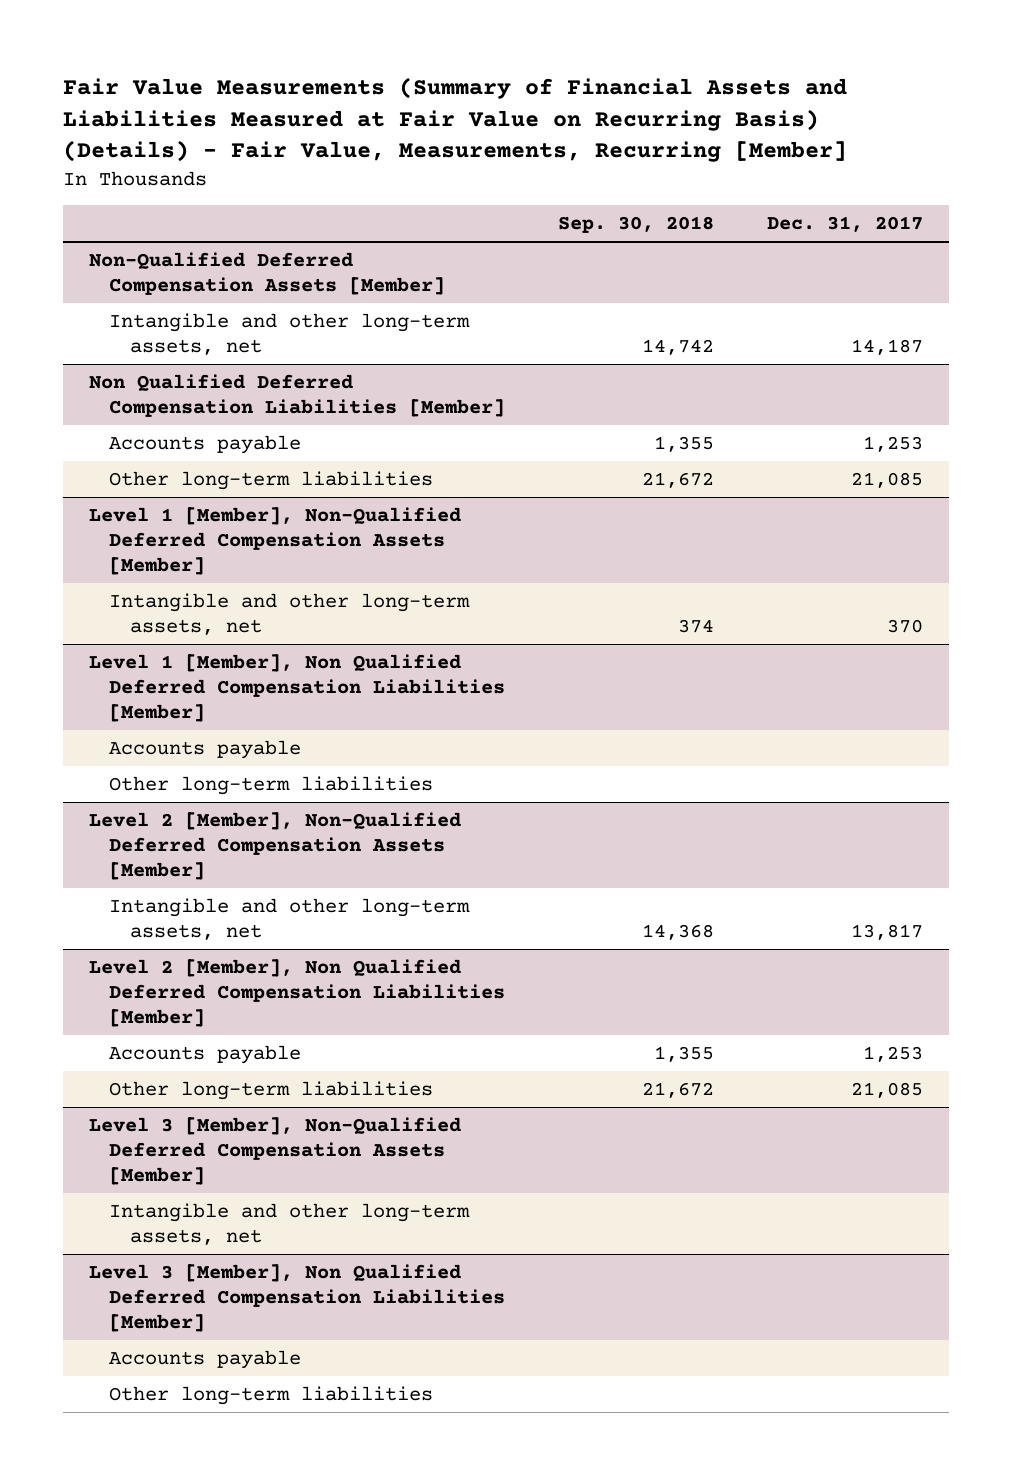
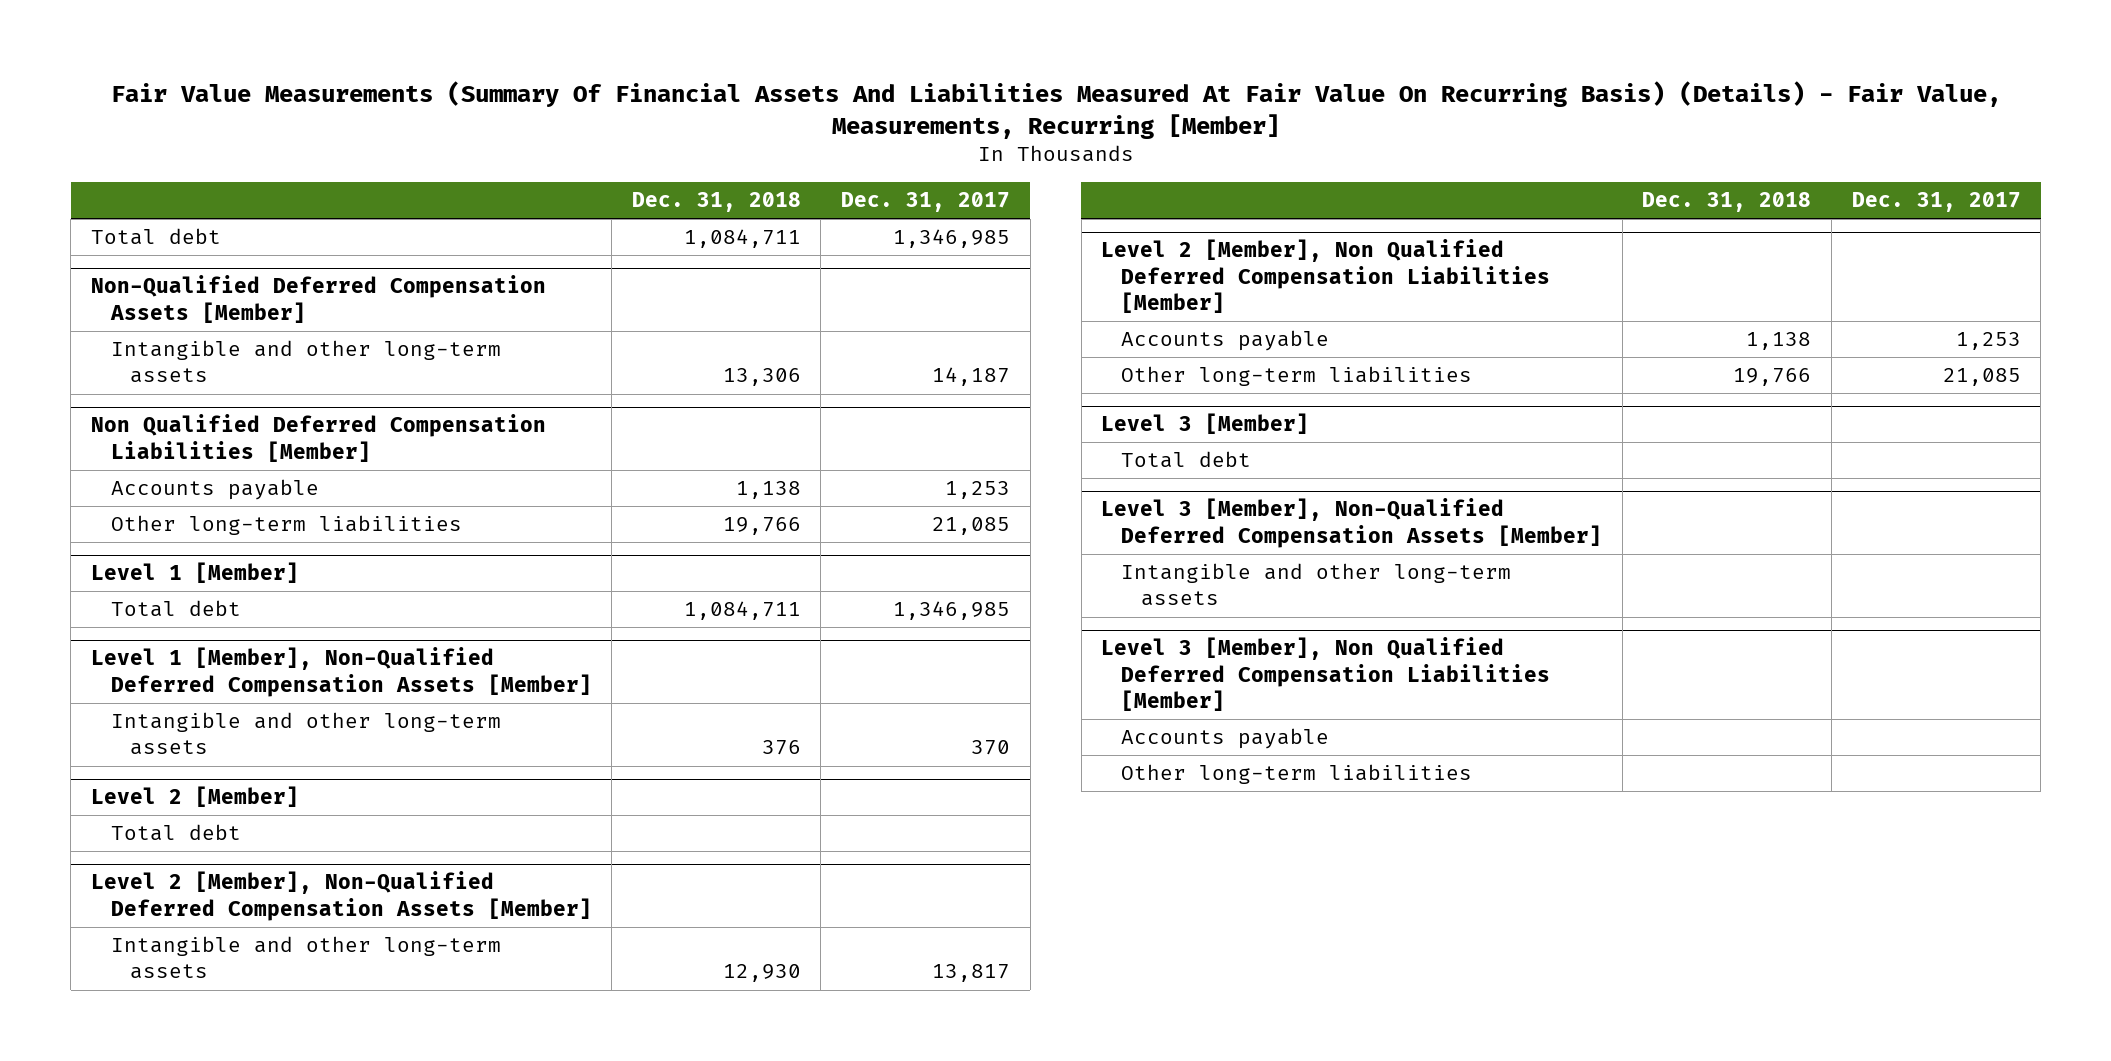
- Fair Value Measurements (Summary of Financial Assets and Liabilities Measured at Fair Value on Recurring Basis) (Details) - Fair Value, Measurements, Recurring [Member]
+ Fair Value Measurements (Summary Of Financial Assets And Liabilities Measured At Fair Value On Recurring Basis) (Details) - Fair Value, Measurements, Recurring [Member]
- | Sep. 30, 2018 | Dec. 31, 2017
+ | Dec. 31, 2018 | Dec. 31, 2017
+ Total debt | 1,084,711 | 1,346,985
@ Non-Qualified Deferred Compensation Assets [Member]
- Intangible and other long-term assets, net | 14,742 | 14,187
+ Intangible and other long-term assets | 13,306 | 14,187
+ Level 1 [Member]
+ Total debt | 1,084,711 | 1,346,985
@ Level 1 [Member], Non-Qualified Deferred Compensation Assets [Member]
- Intangible and other long-term assets, net | 374 | 370
- Level 1 [Member], Non Qualified Deferred Compensation Liabilities [Member]
- Accounts payable
- Other long-term liabilities
@ Level 1 [Member], Non-Qualified Deferred Compensation Assets [Member]
+ Intangible and other long-term assets | 376 | 370
+ Level 2 [Member]
+ Total debt
@ Level 2 [Member], Non-Qualified Deferred Compensation Assets [Member]
- Intangible and other long-term assets, net | 14,368 | 13,817
+ Intangible and other long-term assets | 12,930 | 13,817
+ Level 3 [Member]
+ Total debt
@ Level 3 [Member], Non-Qualified Deferred Compensation Assets [Member]
- Intangible and other long-term assets, net
+ Intangible and other long-term assets

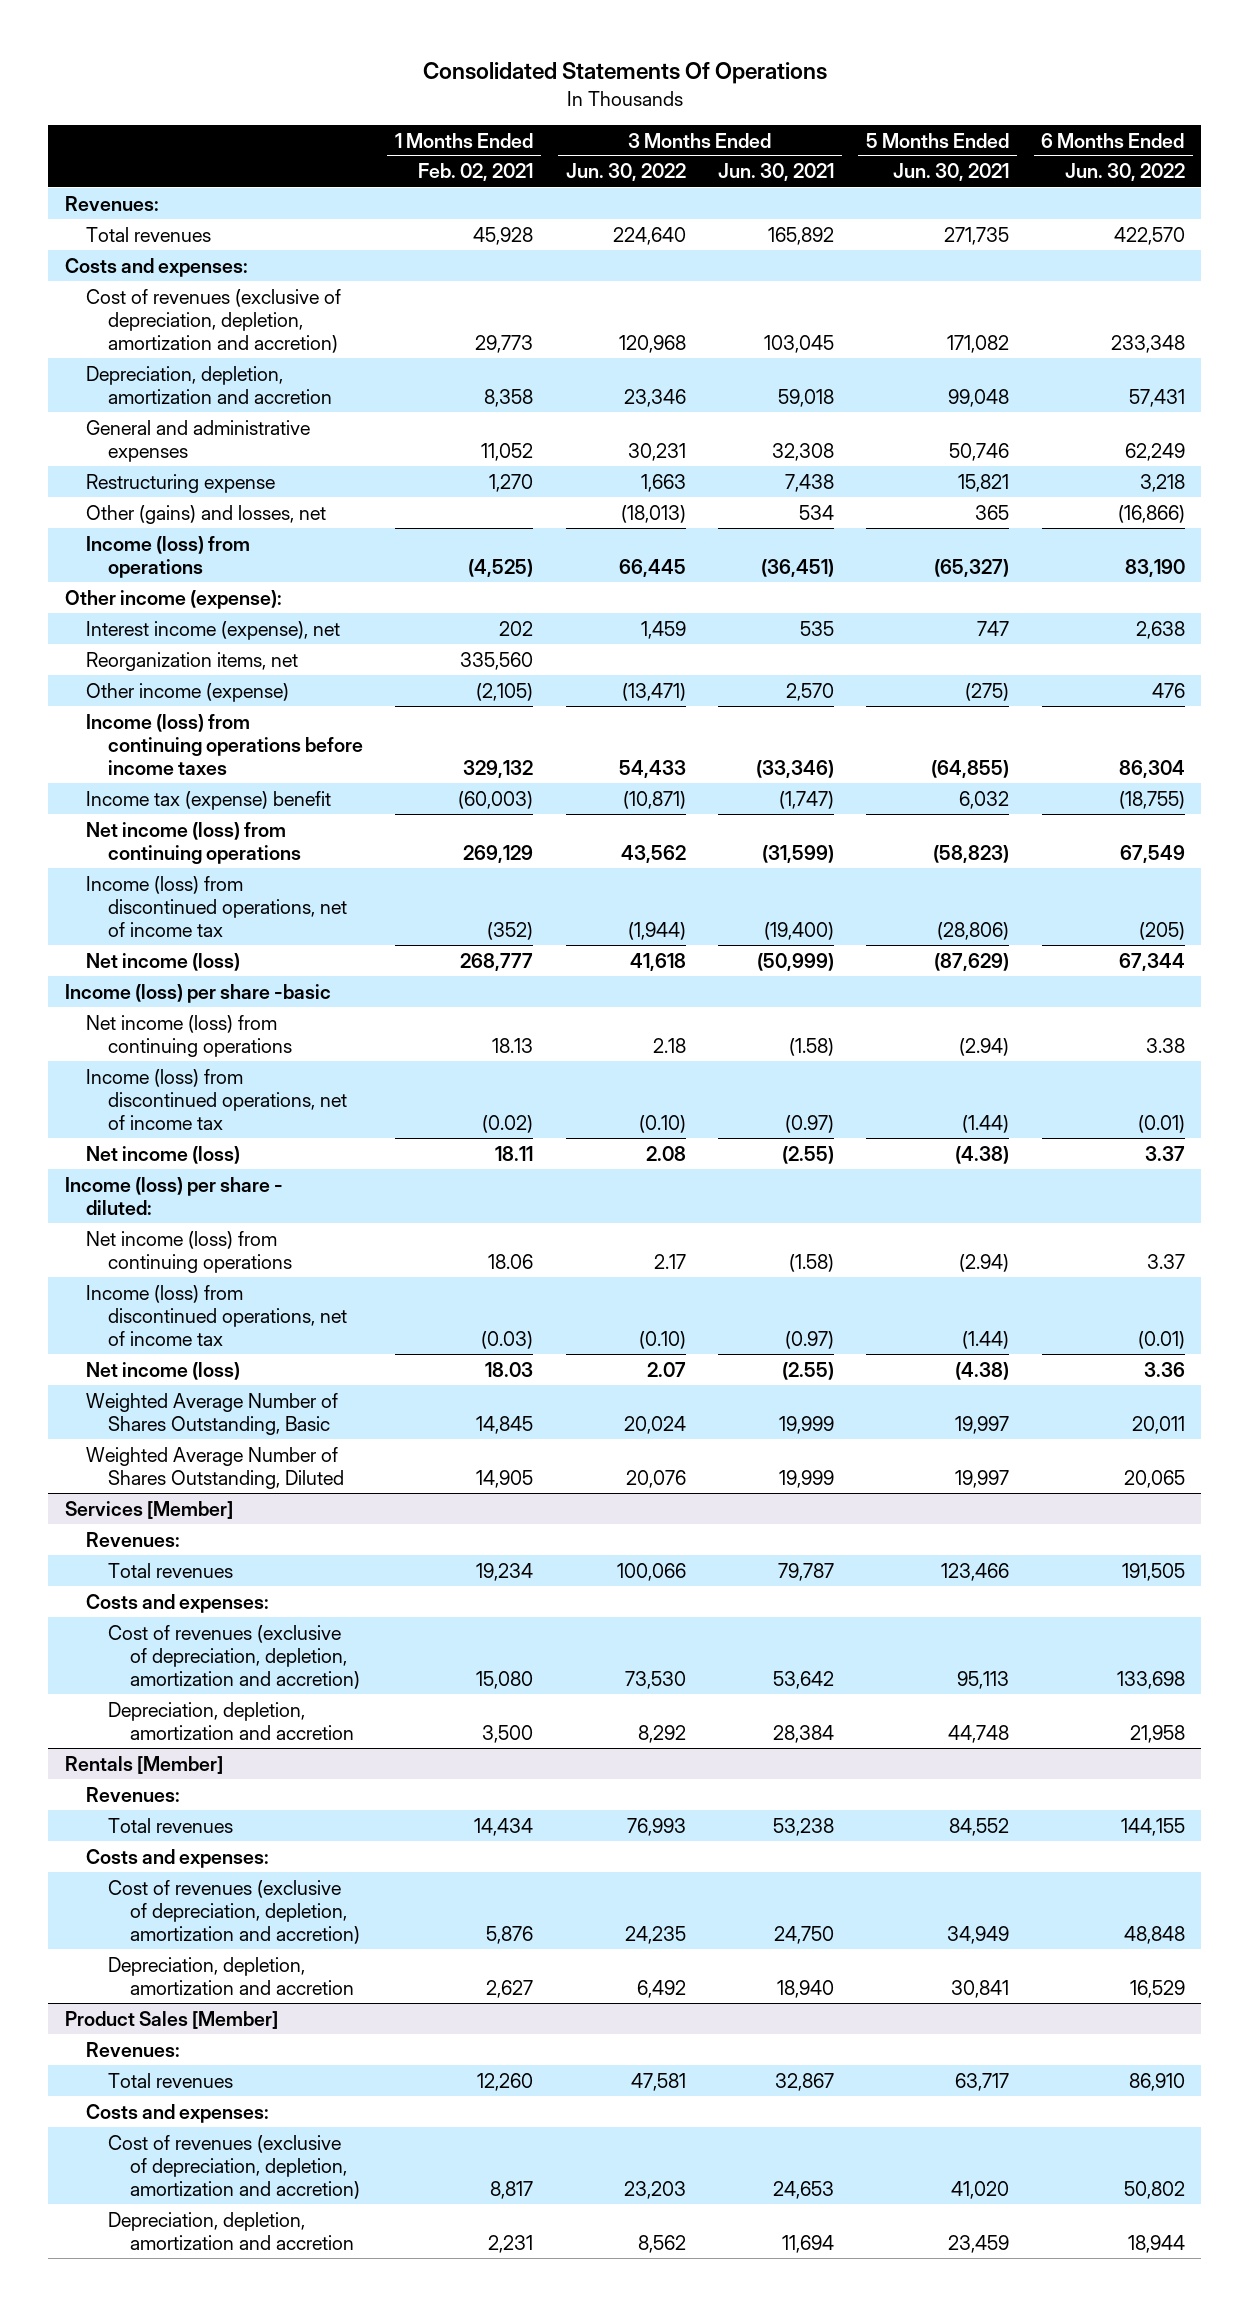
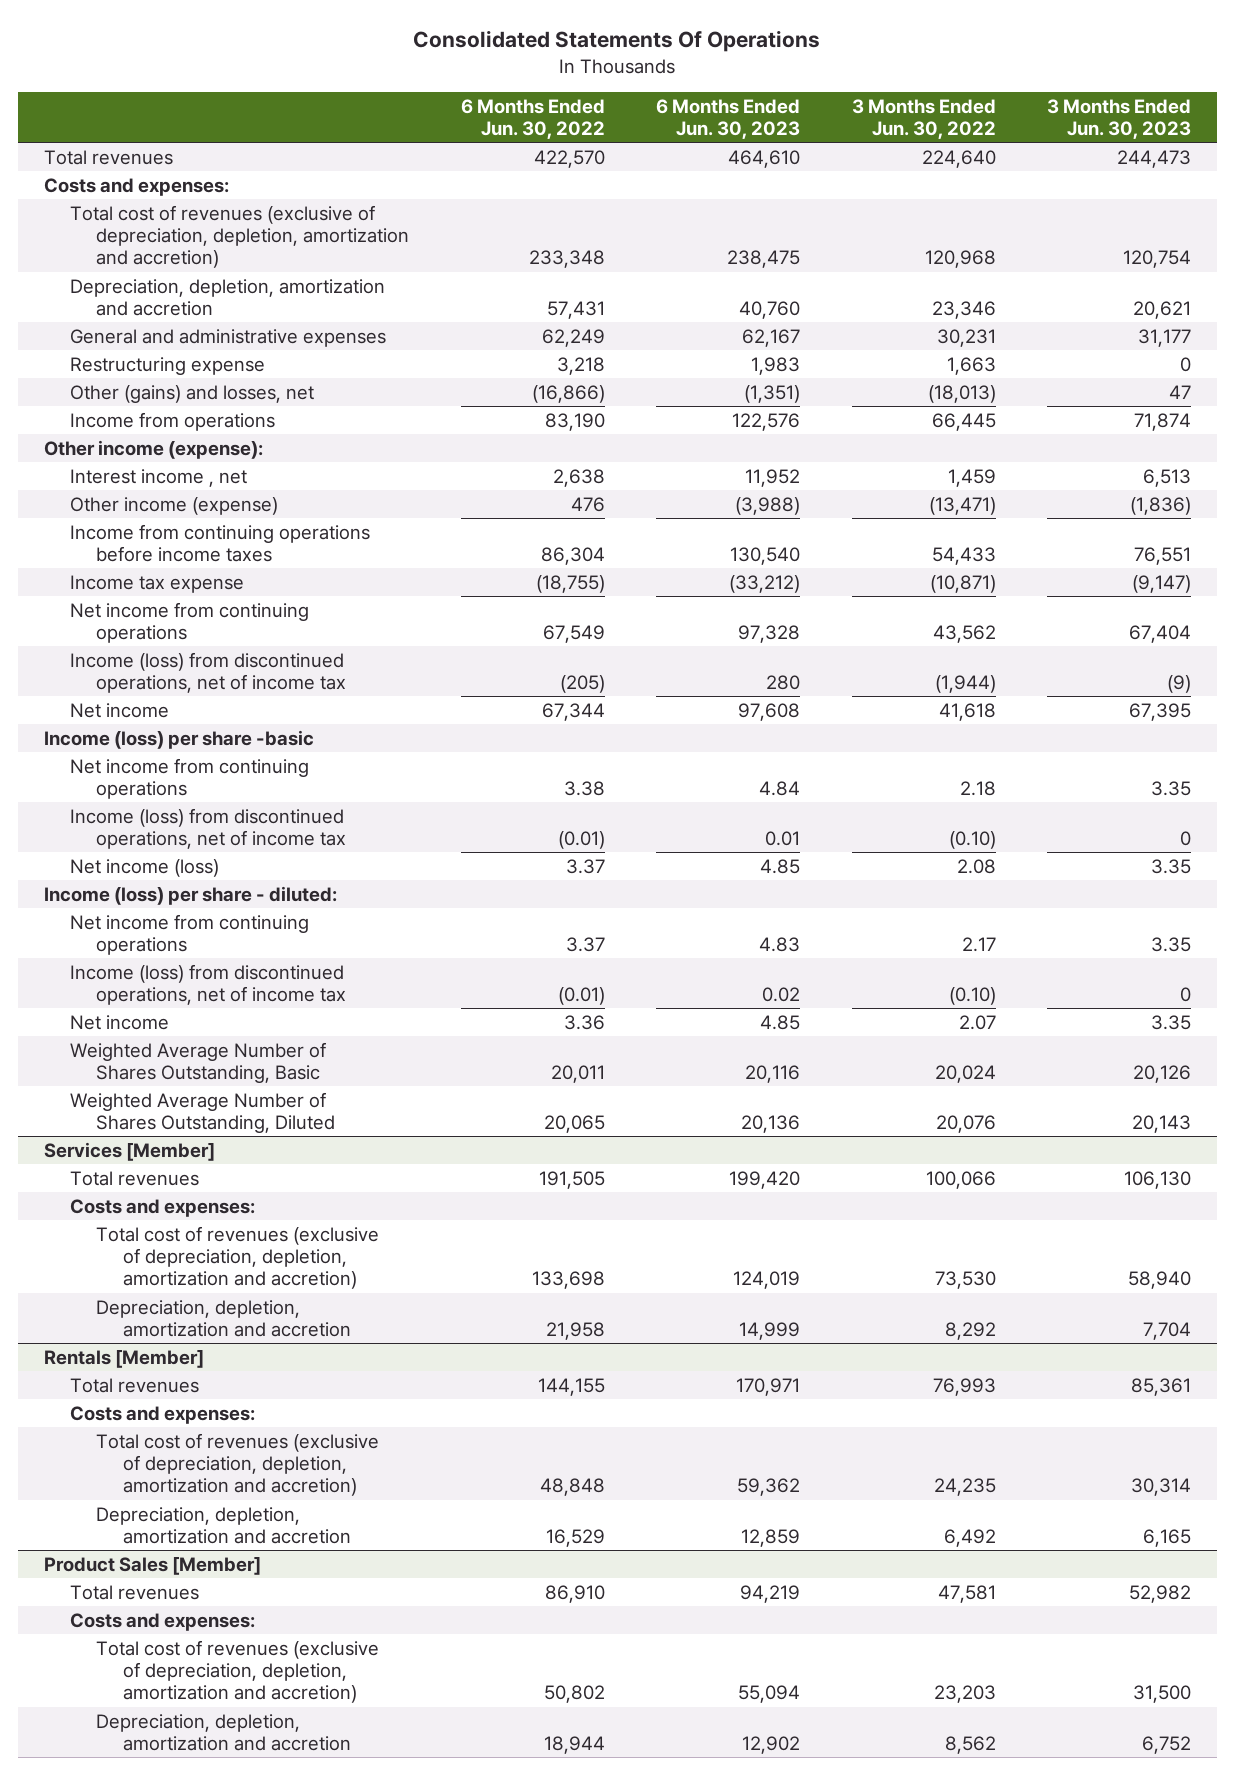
- | 1 Months Ended Feb. 02, 2021 | 3 Months Ended Jun. 30, 2022 | 3 Months Ended Jun. 30, 2021 | 5 Months Ended Jun. 30, 2021 | 6 Months Ended Jun. 30, 2022
+ | 6 Months Ended Jun. 30, 2022 | 6 Months Ended Jun. 30, 2023 | 3 Months Ended Jun. 30, 2022 | 3 Months Ended Jun. 30, 2023
- Revenues:
- Cost of revenues (exclusive of depreciation, depletion, amortization and accretion) | 29,773 | 120,968 | 103,045 | 171,082 | 233,348
+ Total cost of revenues (exclusive of depreciation, depletion, amortization and accretion) | 233,348 | 238,475 | 120,968 | 120,754
- Income (loss) from operations | (4,525) | 66,445 | (36,451) | (65,327) | 83,190
+ Income from operations | 83,190 | 122,576 | 66,445 | 71,874
- Interest income (expense), net | 202 | 1,459 | 535 | 747 | 2,638
- Reorganization items, net | 335,560 | | | |
+ Interest income , net | 2,638 | 11,952 | 1,459 | 6,513
- Income (loss) from continuing operations before income taxes | 329,132 | 54,433 | (33,346) | (64,855) | 86,304
- Income tax (expense) benefit | (60,003) | (10,871) | (1,747) | 6,032 | (18,755)
- Net income (loss) from continuing operations | 269,129 | 43,562 | (31,599) | (58,823) | 67,549
+ Income from continuing operations before income taxes | 86,304 | 130,540 | 54,433 | 76,551
+ Income tax expense | (18,755) | (33,212) | (10,871) | (9,147)
+ Net income from continuing operations | 67,549 | 97,328 | 43,562 | 67,404
- Net income (loss) | 268,777 | 41,618 | (50,999) | (87,629) | 67,344
+ Net income | 67,344 | 97,608 | 41,618 | 67,395
- Net income (loss) from continuing operations | 18.13 | 2.18 | (1.58) | (2.94) | 3.38
+ Net income from continuing operations | 3.38 | 4.84 | 2.18 | 3.35
- Net income (loss) from continuing operations | 18.06 | 2.17 | (1.58) | (2.94) | 3.37
+ Net income from continuing operations | 3.37 | 4.83 | 2.17 | 3.35
- Net income (loss) | 18.03 | 2.07 | (2.55) | (4.38) | 3.36
+ Net income | 3.36 | 4.85 | 2.07 | 3.35
@ Services [Member]
- Revenues:
- Cost of revenues (exclusive of depreciation, depletion, amortization and accretion) | 15,080 | 73,530 | 53,642 | 95,113 | 133,698
+ Total cost of revenues (exclusive of depreciation, depletion, amortization and accretion) | 133,698 | 124,019 | 73,530 | 58,940
@ Rentals [Member]
- Revenues:
- Cost of revenues (exclusive of depreciation, depletion, amortization and accretion) | 5,876 | 24,235 | 24,750 | 34,949 | 48,848
+ Total cost of revenues (exclusive of depreciation, depletion, amortization and accretion) | 48,848 | 59,362 | 24,235 | 30,314
@ Product Sales [Member]
- Revenues:
- Cost of revenues (exclusive of depreciation, depletion, amortization and accretion) | 8,817 | 23,203 | 24,653 | 41,020 | 50,802
+ Total cost of revenues (exclusive of depreciation, depletion, amortization and accretion) | 50,802 | 55,094 | 23,203 | 31,500

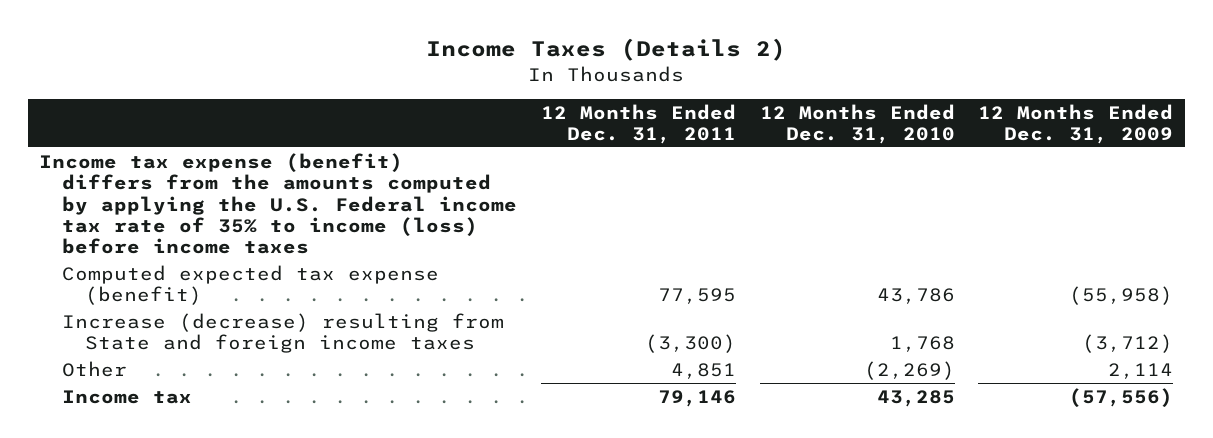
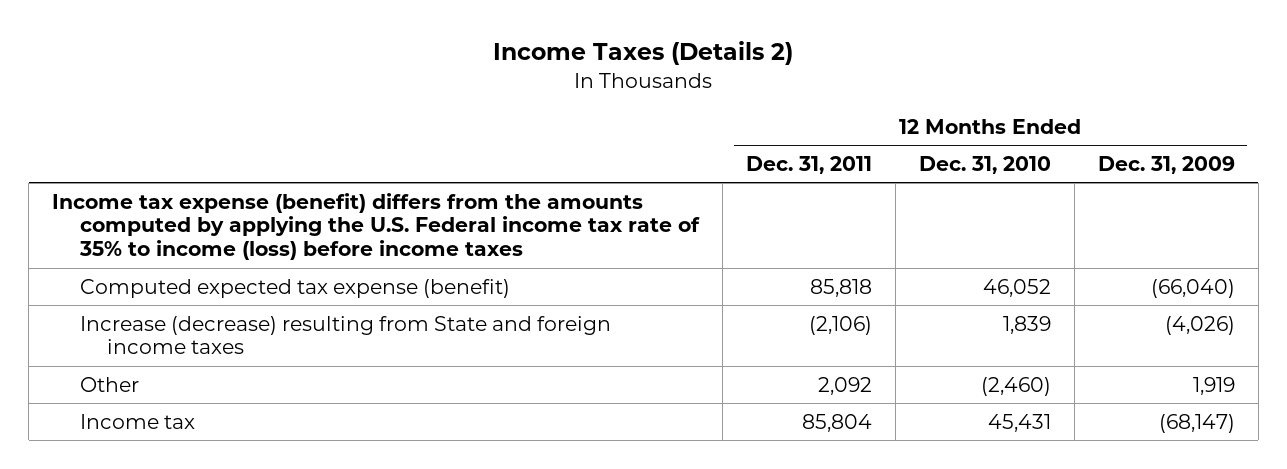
- Computed expected tax expense (benefit) | 77,595 | 43,786 | (55,958)
- Increase (decrease) resulting from State and foreign income taxes | (3,300) | 1,768 | (3,712)
- Other | 4,851 | (2,269) | 2,114
- Income tax | 79,146 | 43,285 | (57,556)
+ Computed expected tax expense (benefit) | 85,818 | 46,052 | (66,040)
+ Increase (decrease) resulting from State and foreign income taxes | (2,106) | 1,839 | (4,026)
+ Other | 2,092 | (2,460) | 1,919
+ Income tax | 85,804 | 45,431 | (68,147)

